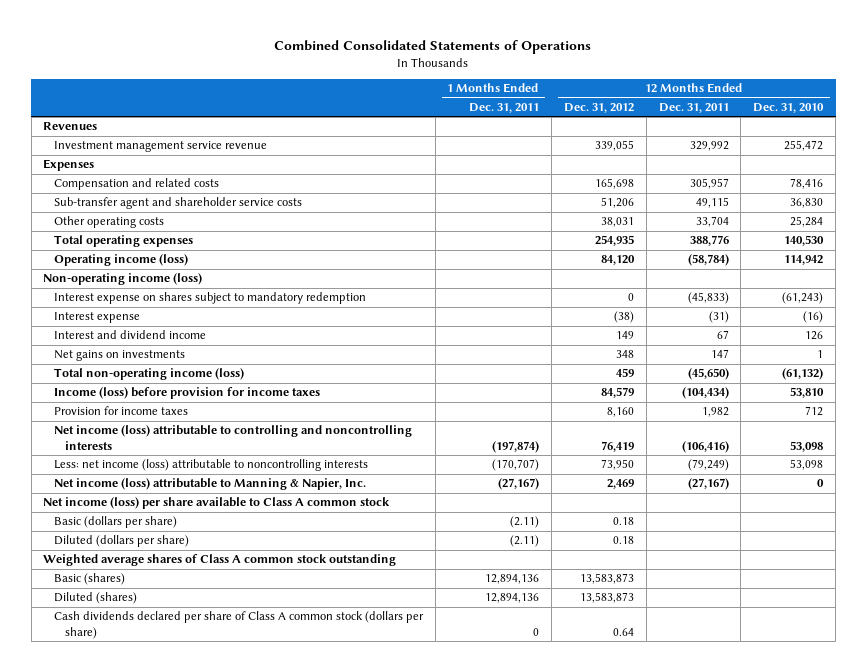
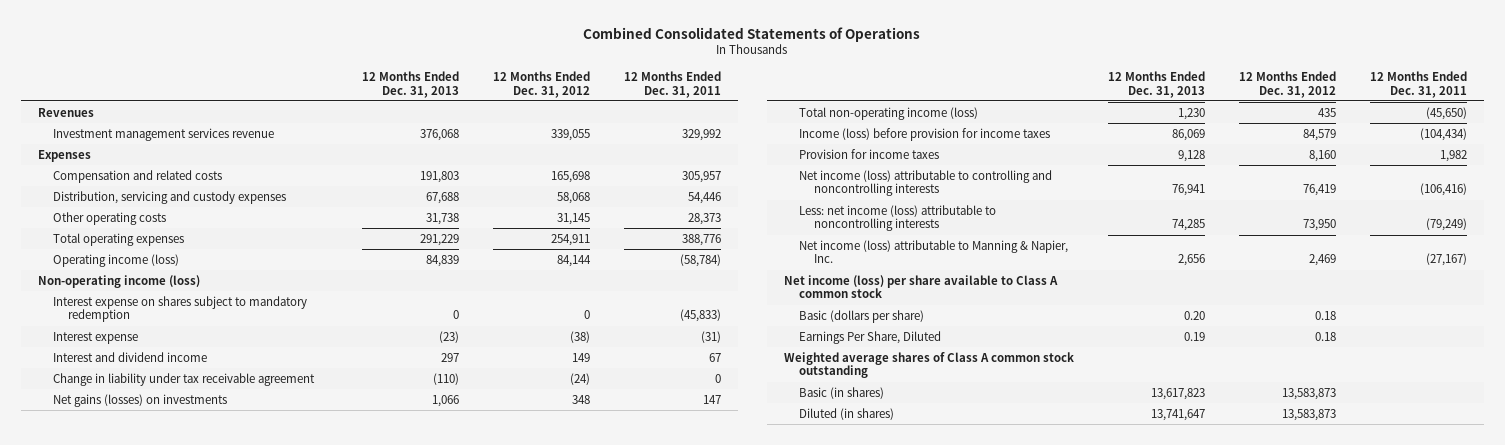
- | 1 Months Ended Dec. 31, 2011 | 12 Months Ended Dec. 31, 2012 | 12 Months Ended Dec. 31, 2011 | 12 Months Ended Dec. 31, 2010
+ | 12 Months Ended Dec. 31, 2013 | 12 Months Ended Dec. 31, 2012 | 12 Months Ended Dec. 31, 2011
- Investment management service revenue | | 339,055 | 329,992 | 255,472
+ Investment management services revenue | 376,068 | 339,055 | 329,992
- Sub-transfer agent and shareholder service costs | | 51,206 | 49,115 | 36,830
- Other operating costs | | 38,031 | 33,704 | 25,284
- Total operating expenses | | 254,935 | 388,776 | 140,530
- Operating income (loss) | | 84,120 | (58,784) | 114,942
+ Distribution, servicing and custody expenses | 67,688 | 58,068 | 54,446
+ Other operating costs | 31,738 | 31,145 | 28,373
+ Total operating expenses | 291,229 | 254,911 | 388,776
+ Operating income (loss) | 84,839 | 84,144 | (58,784)
- Net gains on investments | | 348 | 147 | 1
- Total non-operating income (loss) | | 459 | (45,650) | (61,132)
+ Change in liability under tax receivable agreement | (110) | (24) | 0
+ Net gains (losses) on investments | 1,066 | 348 | 147
+ Total non-operating income (loss) | 1,230 | 435 | (45,650)
- Diluted (dollars per share) | (2.11) | 0.18 | |
+ Earnings Per Share, Diluted | 0.19 | 0.18 |
- Basic (shares) | 12,894,136 | 13,583,873 | |
- Diluted (shares) | 12,894,136 | 13,583,873 | |
- Cash dividends declared per share of Class A common stock (dollars per share) | 0 | 0.64 | |
+ Basic (in shares) | 13,617,823 | 13,583,873 |
+ Diluted (in shares) | 13,741,647 | 13,583,873 |

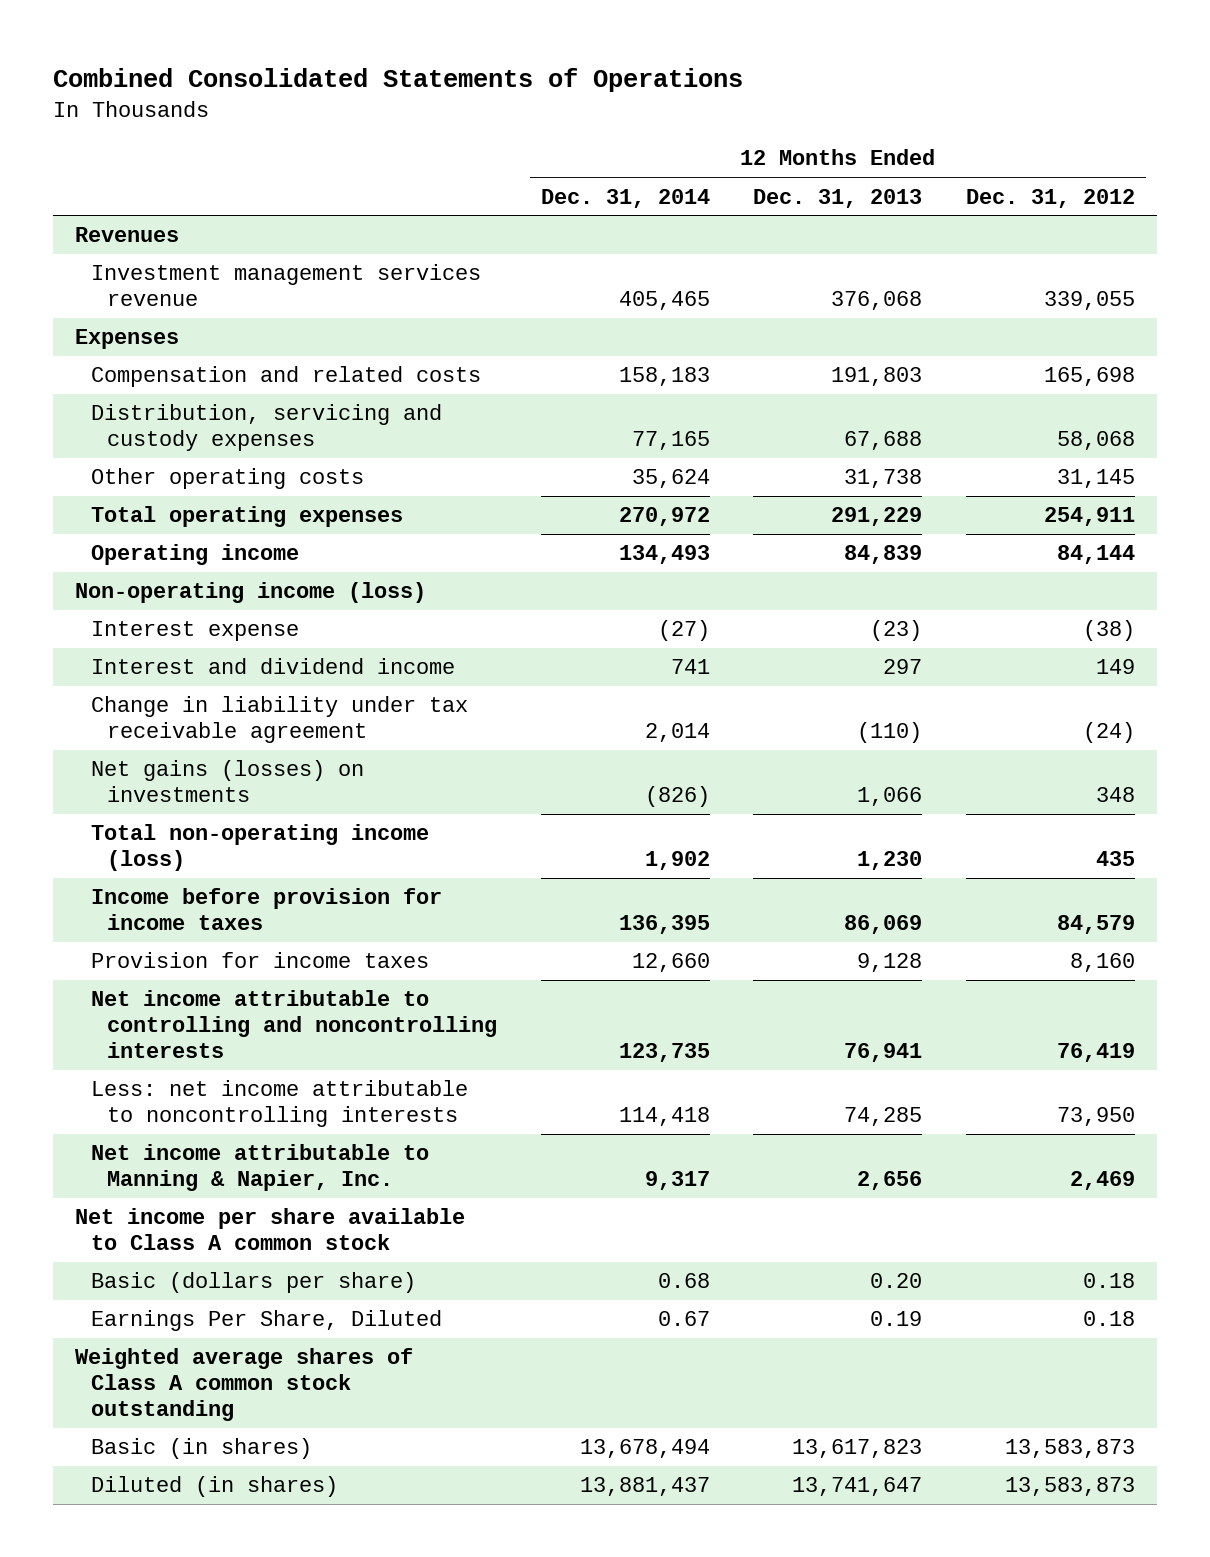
- | 12 Months Ended Dec. 31, 2013 | 12 Months Ended Dec. 31, 2012 | 12 Months Ended Dec. 31, 2011
+ | 12 Months Ended Dec. 31, 2014 | 12 Months Ended Dec. 31, 2013 | 12 Months Ended Dec. 31, 2012
- Operating income (loss) | 84,839 | 84,144 | (58,784)
+ Operating income | 134,493 | 84,839 | 84,144
- Interest expense on shares subject to mandatory redemption | 0 | 0 | (45,833)
- Income (loss) before provision for income taxes | 86,069 | 84,579 | (104,434)
+ Income before provision for income taxes | 136,395 | 86,069 | 84,579
- Net income (loss) attributable to controlling and noncontrolling interests | 76,941 | 76,419 | (106,416)
- Less: net income (loss) attributable to noncontrolling interests | 74,285 | 73,950 | (79,249)
- Net income (loss) attributable to Manning & Napier, Inc. | 2,656 | 2,469 | (27,167)
- Net income (loss) per share available to Class A common stock
+ Net income attributable to controlling and noncontrolling interests | 123,735 | 76,941 | 76,419
+ Less: net income attributable to noncontrolling interests | 114,418 | 74,285 | 73,950
+ Net income attributable to Manning & Napier, Inc. | 9,317 | 2,656 | 2,469
+ Net income per share available to Class A common stock

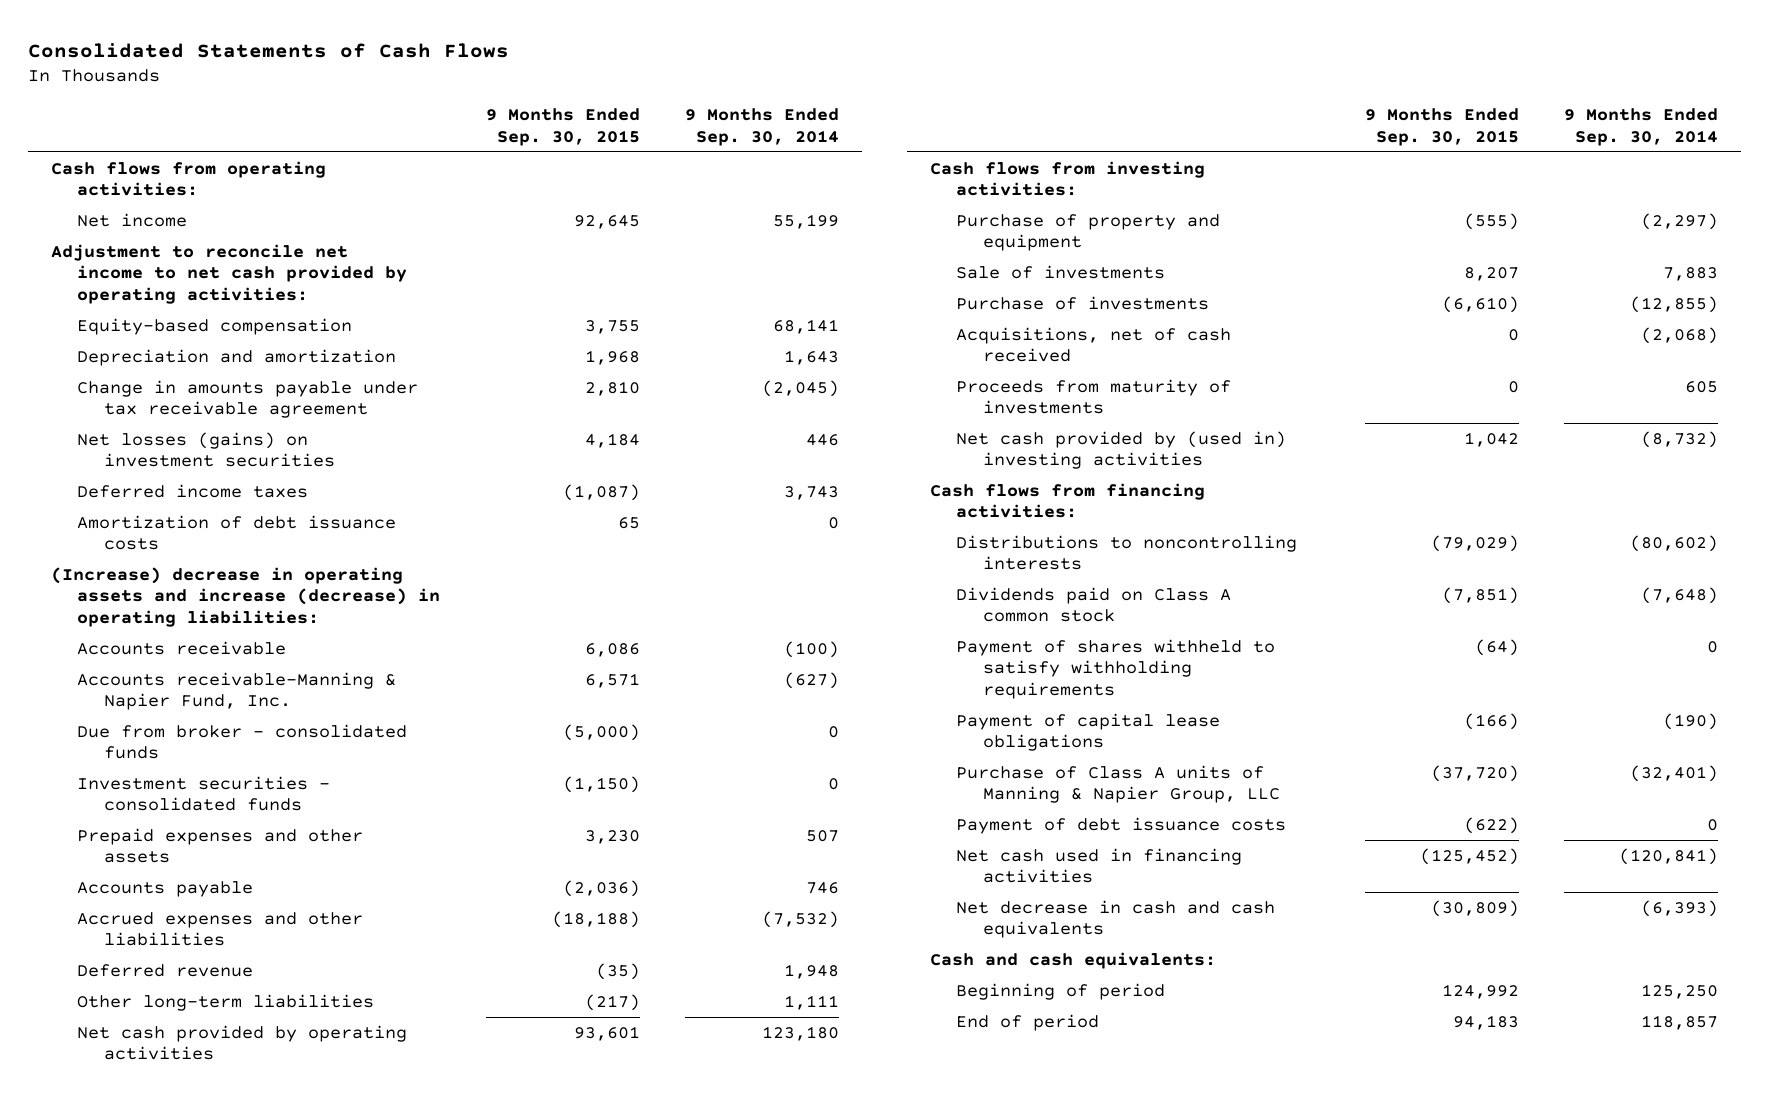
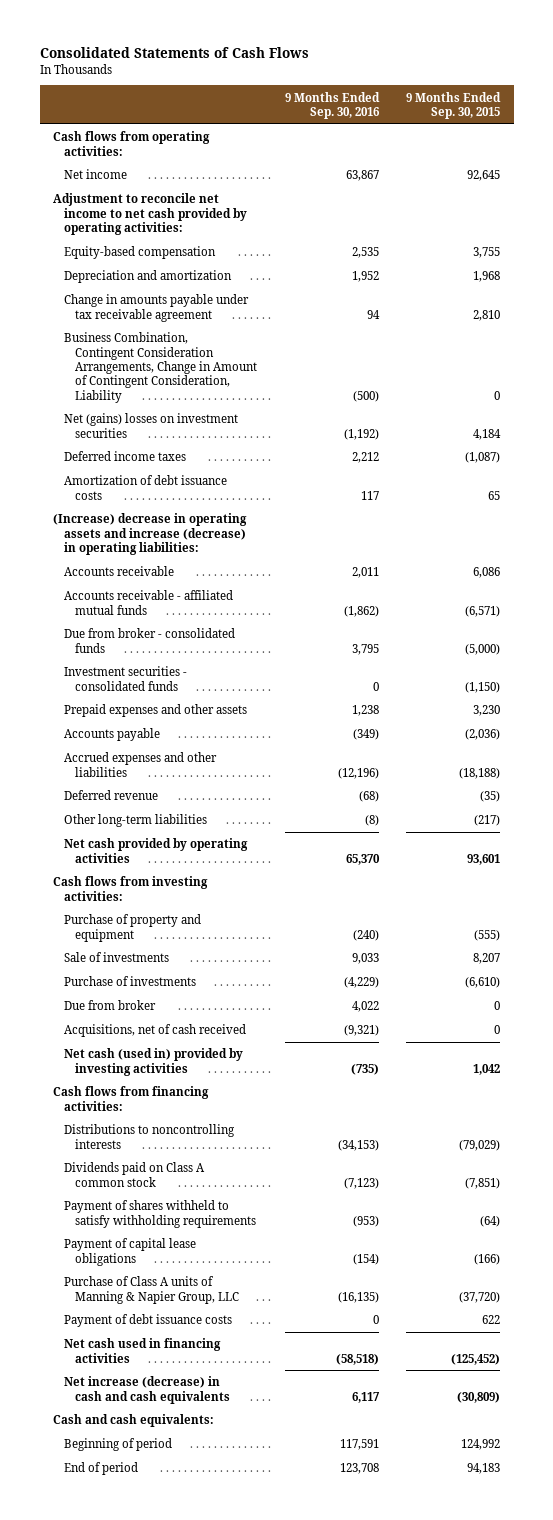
- | 9 Months Ended Sep. 30, 2015 | 9 Months Ended Sep. 30, 2014
+ | 9 Months Ended Sep. 30, 2016 | 9 Months Ended Sep. 30, 2015
- Net losses (gains) on investment securities | 4,184 | 446
+ Business Combination, Contingent Consideration Arrangements, Change in Amount of Contingent Consideration, Liability | (500) | 0
+ Net (gains) losses on investment securities | (1,192) | 4,184
- Accounts receivable-Manning & Napier Fund, Inc. | 6,571 | (627)
+ Accounts receivable - affiliated mutual funds | (1,862) | (6,571)
+ Due from broker | 4,022 | 0
- Proceeds from maturity of investments | 0 | 605
- Net cash provided by (used in) investing activities | 1,042 | (8,732)
+ Net cash (used in) provided by investing activities | (735) | 1,042
- Payment of debt issuance costs | (622) | 0
+ Payment of debt issuance costs | 0 | 622
- Net decrease in cash and cash equivalents | (30,809) | (6,393)
+ Net increase (decrease) in cash and cash equivalents | 6,117 | (30,809)

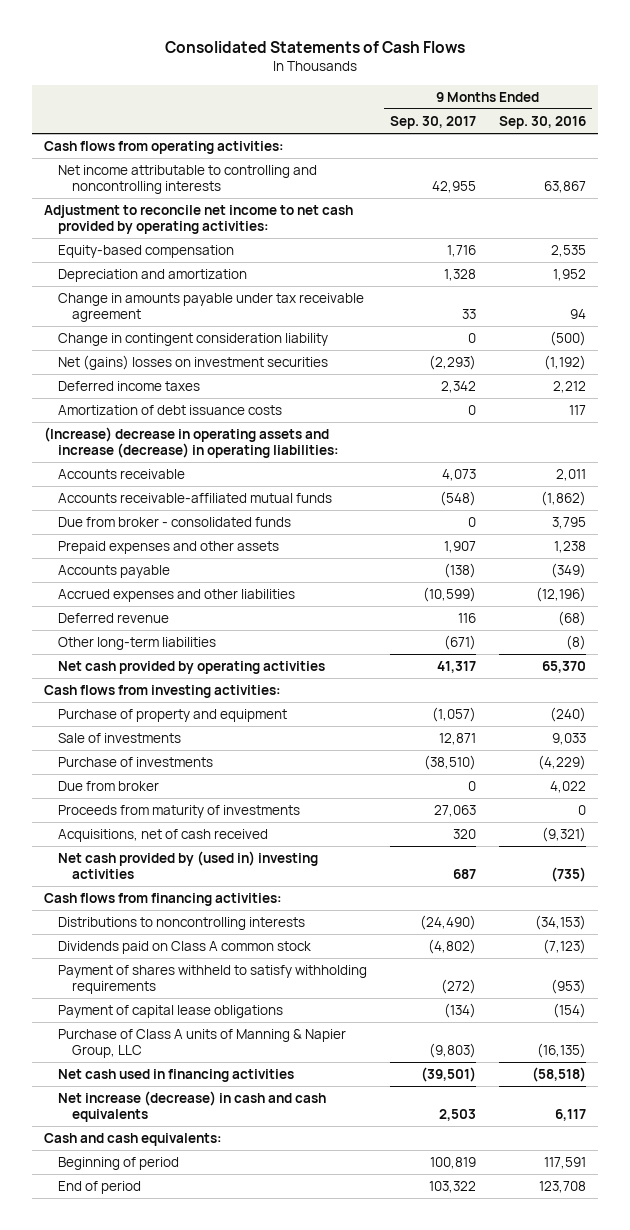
- | 9 Months Ended Sep. 30, 2016 | 9 Months Ended Sep. 30, 2015
+ | 9 Months Ended Sep. 30, 2017 | 9 Months Ended Sep. 30, 2016
- Net income | 63,867 | 92,645
+ Net income attributable to controlling and noncontrolling interests | 42,955 | 63,867
- Business Combination, Contingent Consideration Arrangements, Change in Amount of Contingent Consideration, Liability | (500) | 0
+ Change in contingent consideration liability | 0 | (500)
- Accounts receivable - affiliated mutual funds | (1,862) | (6,571)
+ Accounts receivable-affiliated mutual funds | (548) | (1,862)
- Investment securities - consolidated funds | 0 | (1,150)
+ Proceeds from maturity of investments | 27,063 | 0
- Net cash (used in) provided by investing activities | (735) | 1,042
+ Net cash provided by (used in) investing activities | 687 | (735)
- Payment of debt issuance costs | 0 | 622

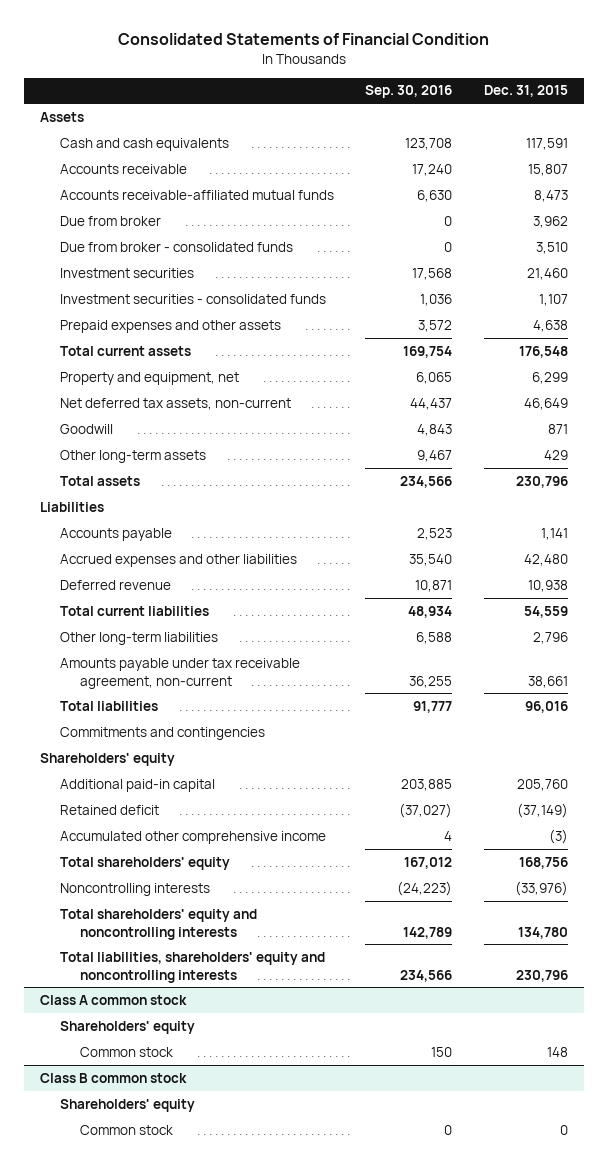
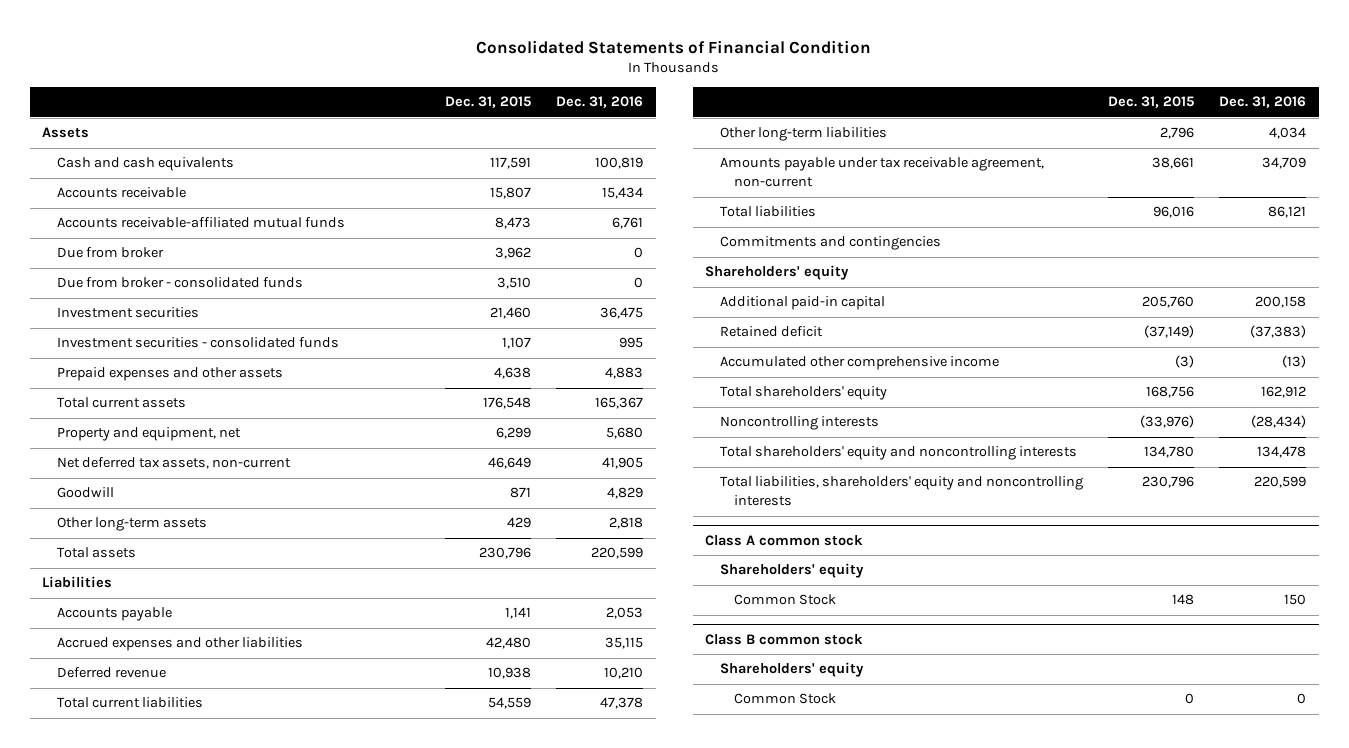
- | Sep. 30, 2016 | Dec. 31, 2015
+ | Dec. 31, 2015 | Dec. 31, 2016
@ Class A common stock
- Common stock | 150 | 148
+ Common Stock | 148 | 150
@ Class B common stock
- Common stock | 0 | 0
+ Common Stock | 0 | 0

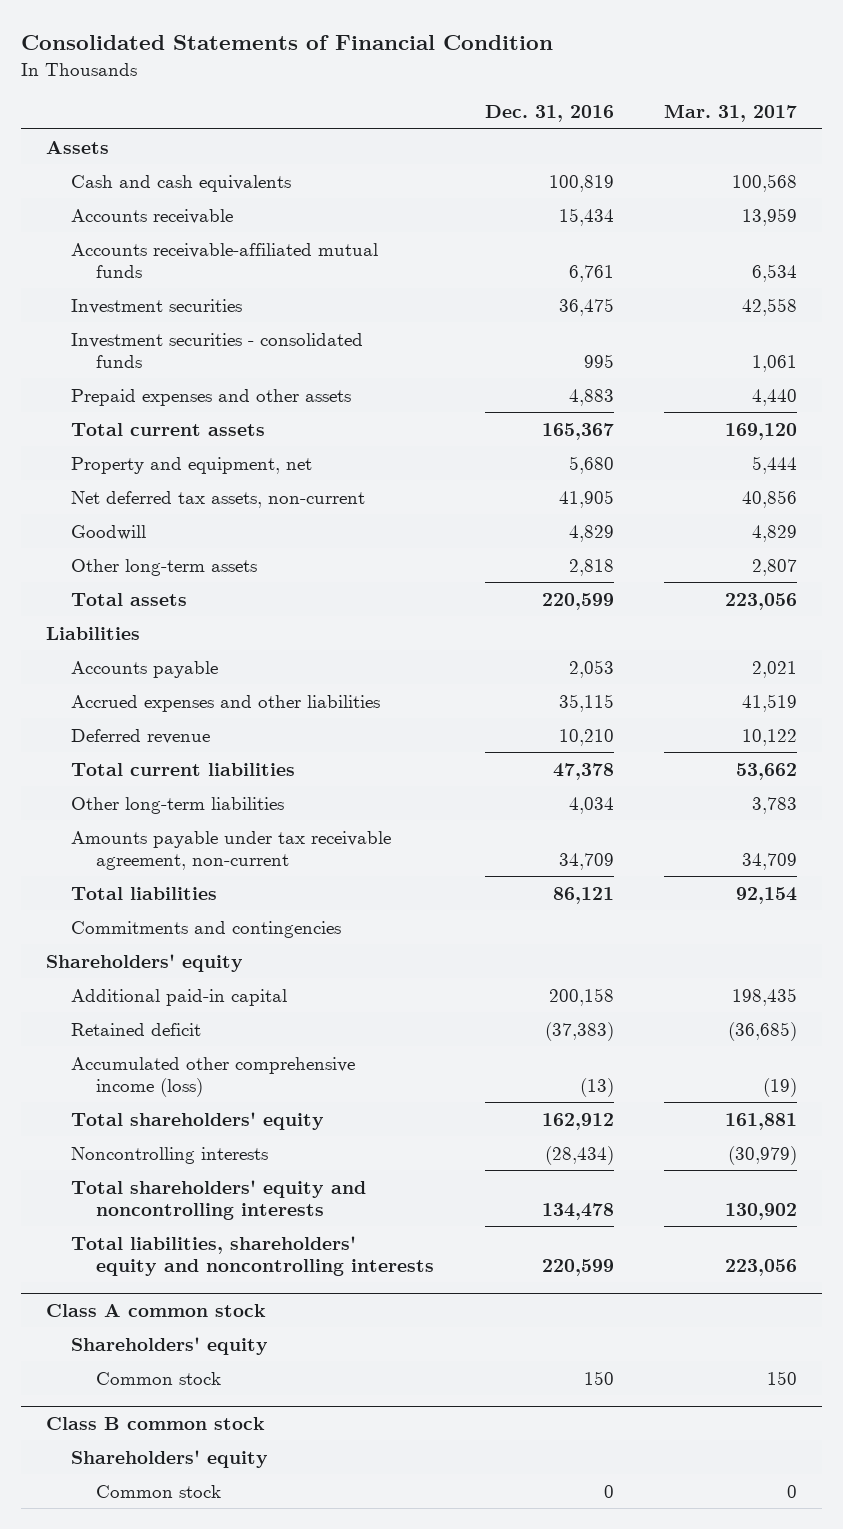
- | Dec. 31, 2015 | Dec. 31, 2016
+ | Dec. 31, 2016 | Mar. 31, 2017
- Due from broker | 3,962 | 0
- Due from broker - consolidated funds | 3,510 | 0
- Accumulated other comprehensive income | (3) | (13)
+ Accumulated other comprehensive income (loss) | (13) | (19)
@ Class A common stock
- Common Stock | 148 | 150
+ Common stock | 150 | 150
@ Class B common stock
- Common Stock | 0 | 0
+ Common stock | 0 | 0

